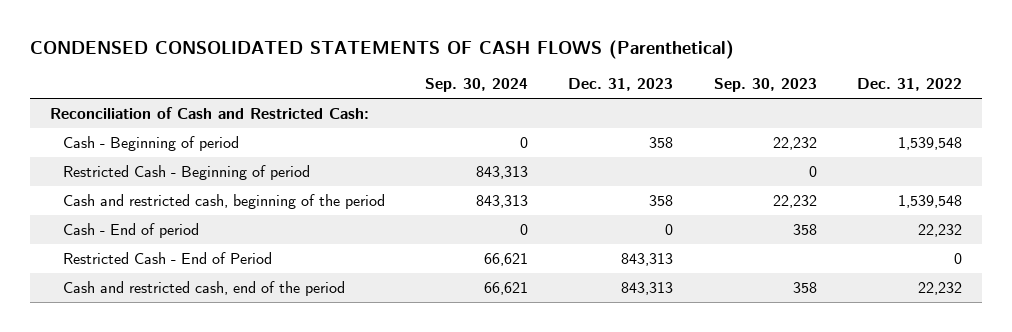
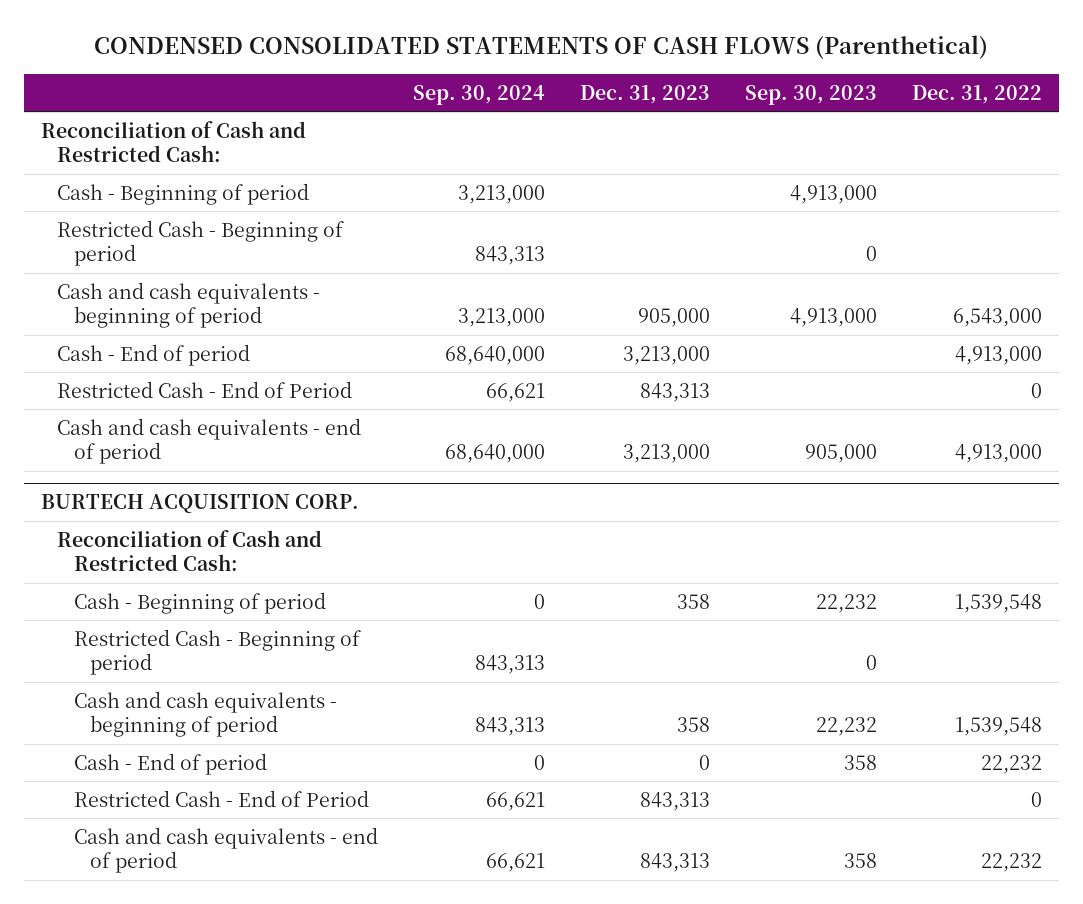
+ Cash - Beginning of period | 3,213,000 | | 4,913,000 |
+ Restricted Cash - Beginning of period | 843,313 | | 0 |
+ Cash and cash equivalents - beginning of period | 3,213,000 | 905,000 | 4,913,000 | 6,543,000
+ Cash - End of period | 68,640,000 | 3,213,000 | | 4,913,000
+ Restricted Cash - End of Period | 66,621 | 843,313 | | 0
+ Cash and cash equivalents - end of period | 68,640,000 | 3,213,000 | 905,000 | 4,913,000
+ BURTECH ACQUISITION CORP.
+ Reconciliation of Cash and Restricted Cash:
- Cash and restricted cash, beginning of the period | 843,313 | 358 | 22,232 | 1,539,548
+ Cash and cash equivalents - beginning of period | 843,313 | 358 | 22,232 | 1,539,548
- Cash and restricted cash, end of the period | 66,621 | 843,313 | 358 | 22,232
+ Cash and cash equivalents - end of period | 66,621 | 843,313 | 358 | 22,232

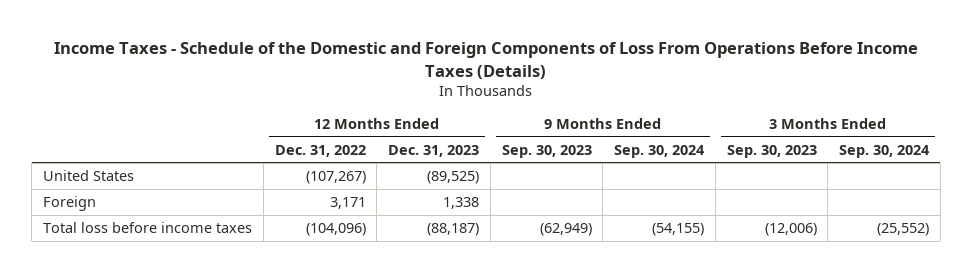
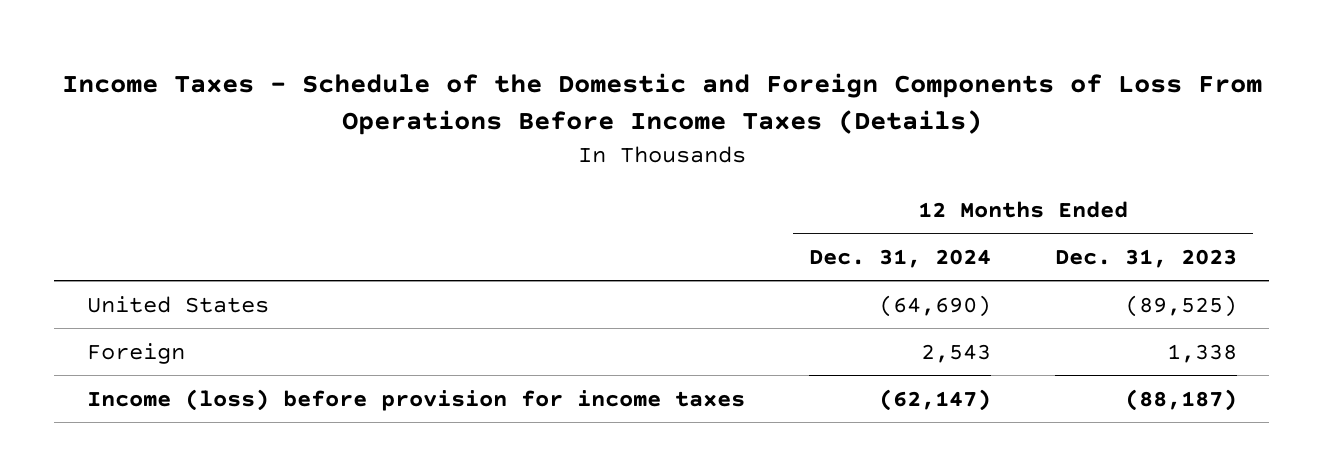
- | 12 Months Ended Dec. 31, 2022 | 12 Months Ended Dec. 31, 2023 | 9 Months Ended Sep. 30, 2023 | 9 Months Ended Sep. 30, 2024 | 3 Months Ended Sep. 30, 2023 | 3 Months Ended Sep. 30, 2024
+ | 12 Months Ended Dec. 31, 2024 | 12 Months Ended Dec. 31, 2023
- Total loss before income taxes | (104,096) | (88,187) | (62,949) | (54,155) | (12,006) | (25,552)
+ Income (loss) before provision for income taxes | (62,147) | (88,187)

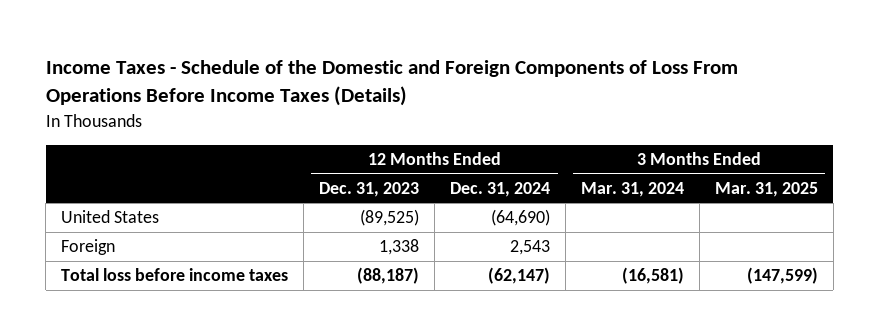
- | 12 Months Ended Dec. 31, 2024 | 12 Months Ended Dec. 31, 2023
+ | 12 Months Ended Dec. 31, 2023 | 12 Months Ended Dec. 31, 2024 | 3 Months Ended Mar. 31, 2024 | 3 Months Ended Mar. 31, 2025
- Income (loss) before provision for income taxes | (62,147) | (88,187)
+ Total loss before income taxes | (88,187) | (62,147) | (16,581) | (147,599)

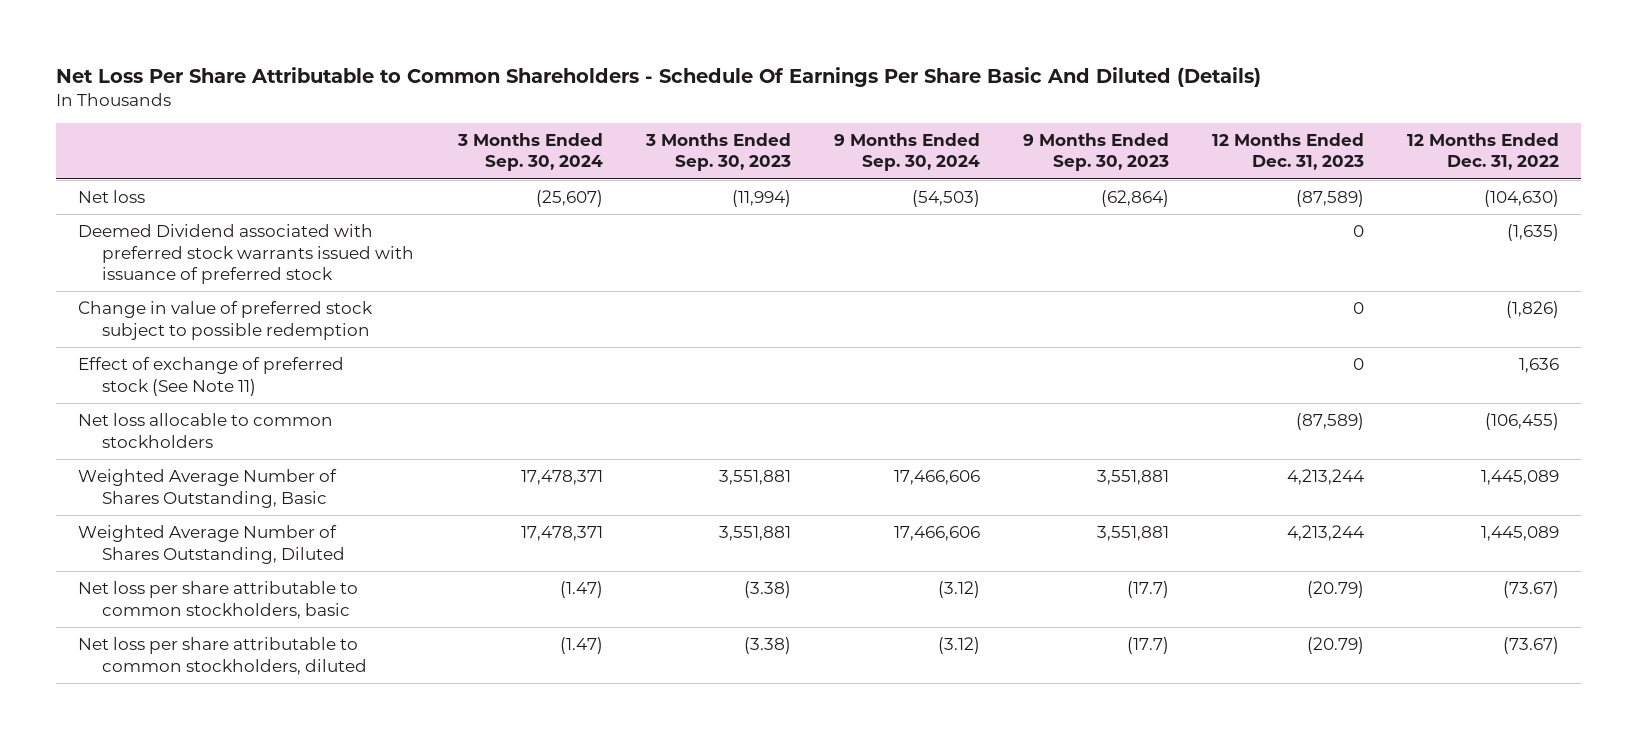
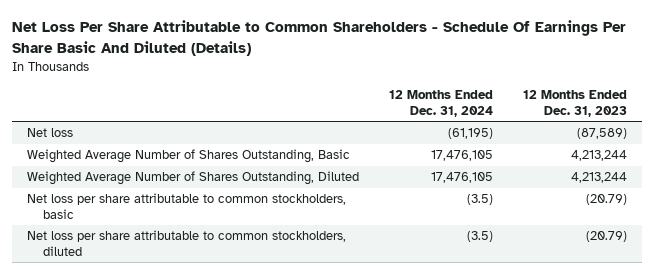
- | 3 Months Ended Sep. 30, 2024 | 3 Months Ended Sep. 30, 2023 | 9 Months Ended Sep. 30, 2024 | 9 Months Ended Sep. 30, 2023 | 12 Months Ended Dec. 31, 2023 | 12 Months Ended Dec. 31, 2022
+ | 12 Months Ended Dec. 31, 2024 | 12 Months Ended Dec. 31, 2023
- Deemed Dividend associated with preferred stock warrants issued with issuance of preferred stock | | | | | 0 | (1,635)
- Change in value of preferred stock subject to possible redemption | | | | | 0 | (1,826)
- Effect of exchange of preferred stock (See Note 11) | | | | | 0 | 1,636
- Net loss allocable to common stockholders | | | | | (87,589) | (106,455)

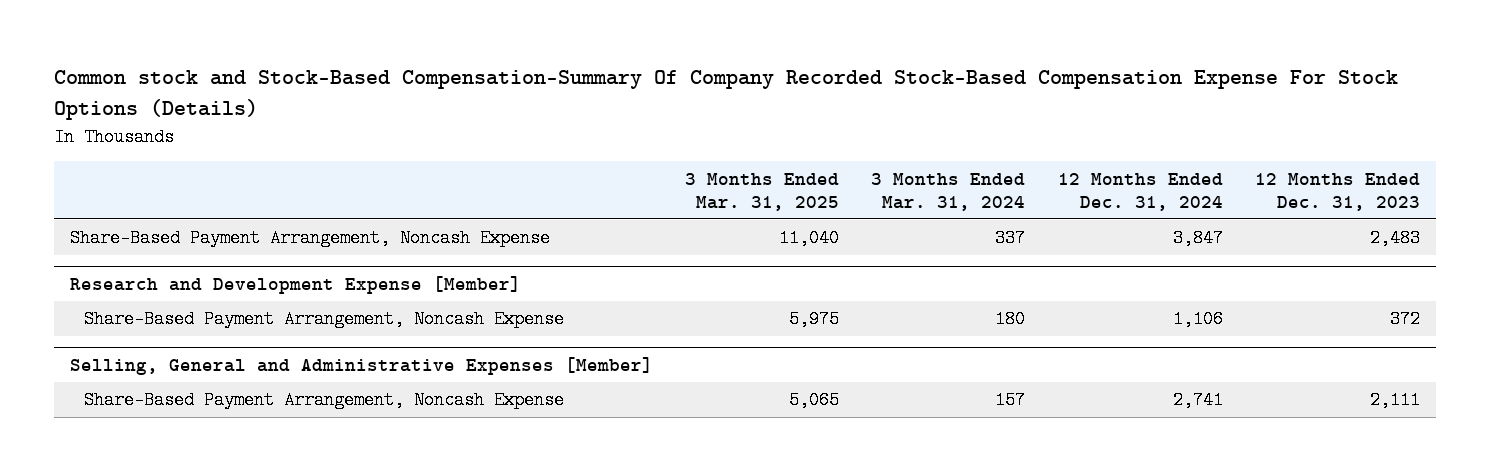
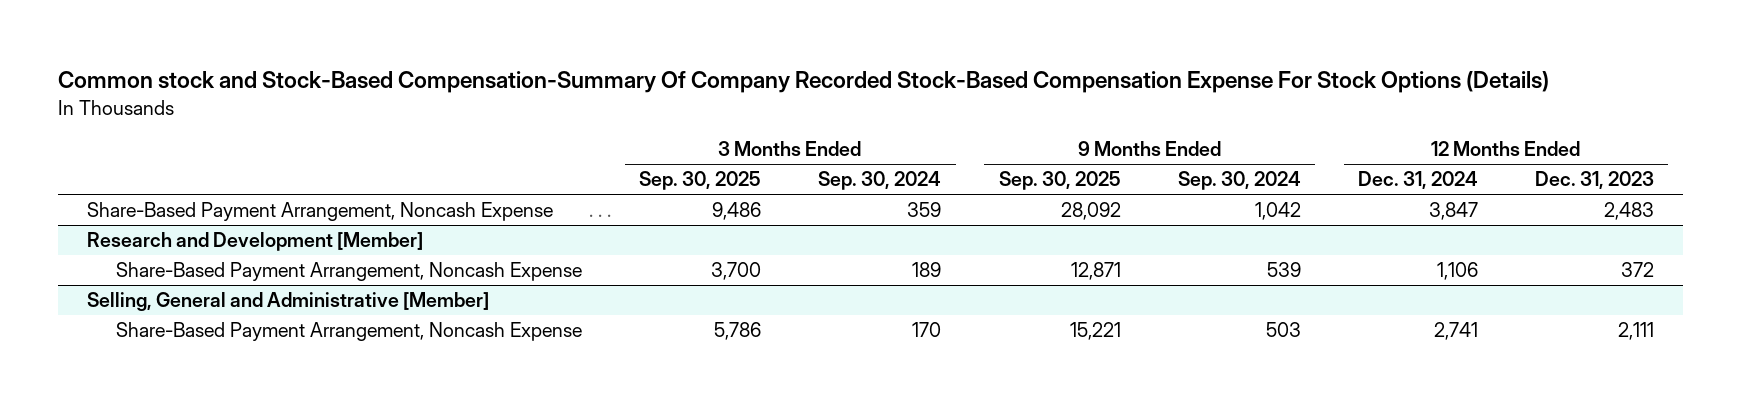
- | 3 Months Ended Mar. 31, 2025 | 3 Months Ended Mar. 31, 2024 | 12 Months Ended Dec. 31, 2024 | 12 Months Ended Dec. 31, 2023
+ | 3 Months Ended Sep. 30, 2025 | 3 Months Ended Sep. 30, 2024 | 9 Months Ended Sep. 30, 2025 | 9 Months Ended Sep. 30, 2024 | 12 Months Ended Dec. 31, 2024 | 12 Months Ended Dec. 31, 2023
- Research and Development Expense [Member]
+ Research and Development [Member]
- Selling, General and Administrative Expenses [Member]
+ Selling, General and Administrative [Member]

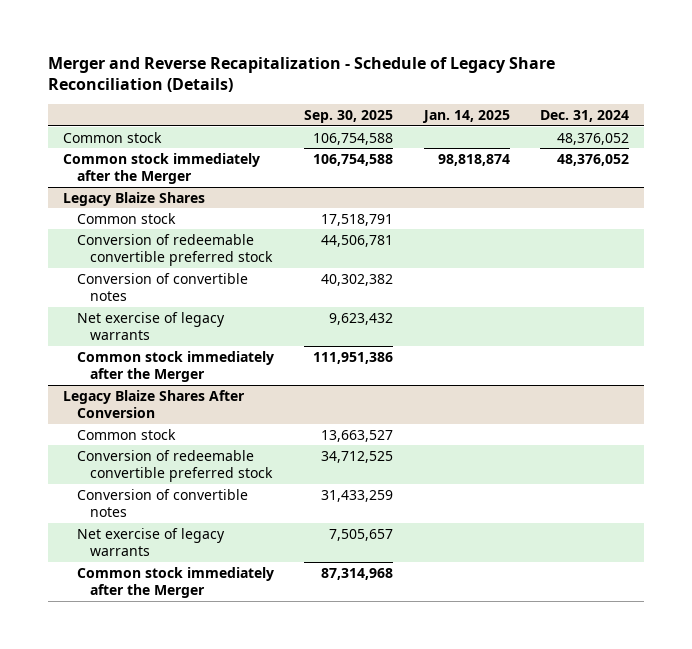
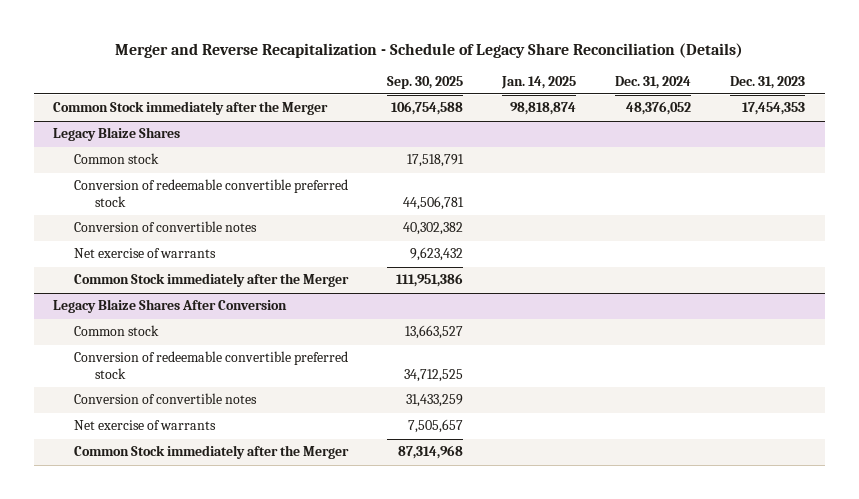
- | Sep. 30, 2025 | Jan. 14, 2025 | Dec. 31, 2024
+ | Sep. 30, 2025 | Jan. 14, 2025 | Dec. 31, 2024 | Dec. 31, 2023
- Common stock | 106,754,588 | | 48,376,052
- Common stock immediately after the Merger | 106,754,588 | 98,818,874 | 48,376,052
+ Common Stock immediately after the Merger | 106,754,588 | 98,818,874 | 48,376,052 | 17,454,353
@ Legacy Blaize Shares
- Net exercise of legacy warrants | 9,623,432 | |
- Common stock immediately after the Merger | 111,951,386 | |
+ Net exercise of warrants | 9,623,432 | | |
+ Common Stock immediately after the Merger | 111,951,386 | | |
@ Legacy Blaize Shares After Conversion
- Net exercise of legacy warrants | 7,505,657 | |
- Common stock immediately after the Merger | 87,314,968 | |
+ Net exercise of warrants | 7,505,657 | | |
+ Common Stock immediately after the Merger | 87,314,968 | | |

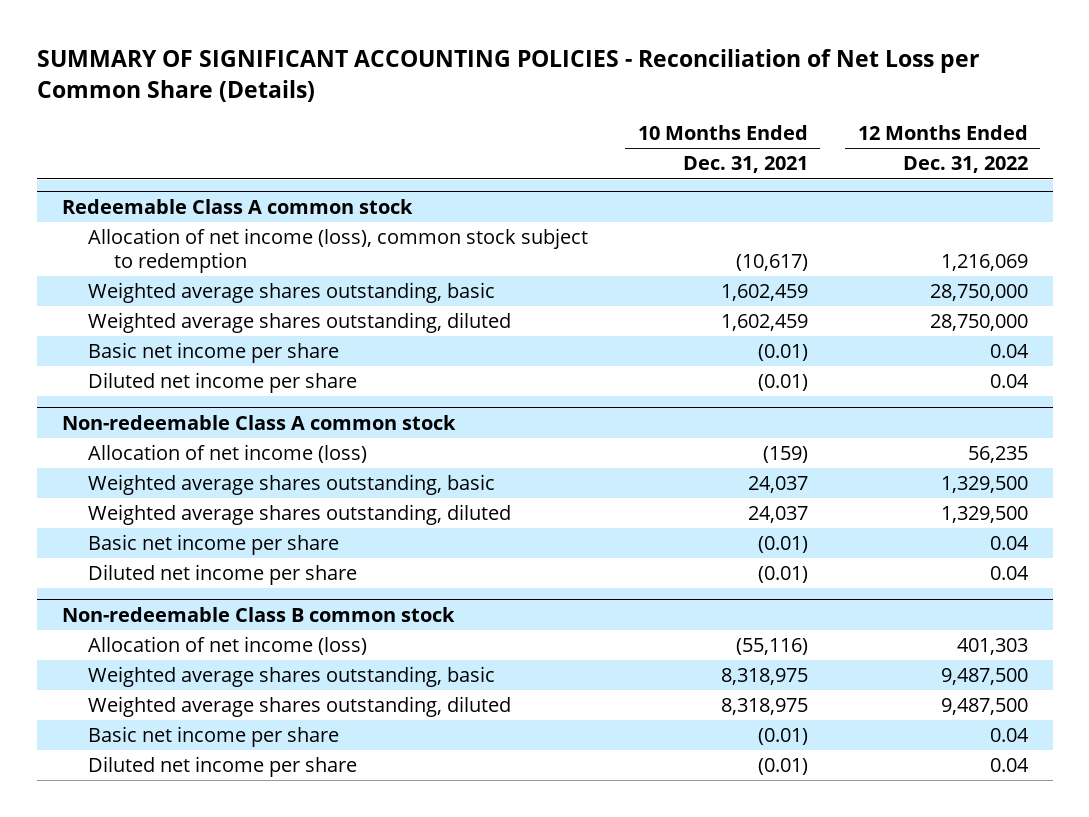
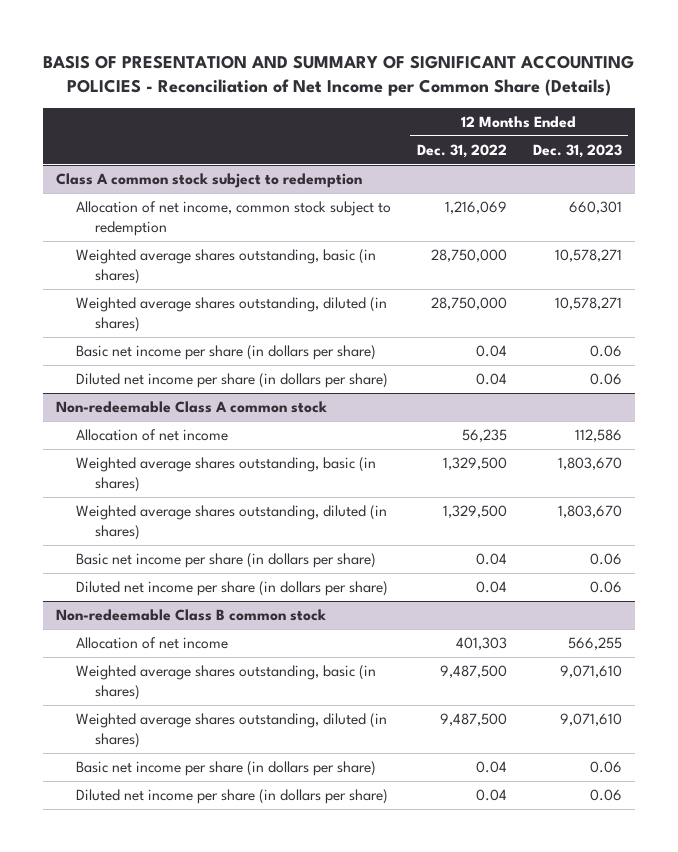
- SUMMARY OF SIGNIFICANT ACCOUNTING POLICIES - Reconciliation of Net Loss per Common Share (Details)
+ BASIS OF PRESENTATION AND SUMMARY OF SIGNIFICANT ACCOUNTING POLICIES - Reconciliation of Net Income per Common Share (Details)
- | 10 Months Ended Dec. 31, 2021 | 12 Months Ended Dec. 31, 2022
+ | 12 Months Ended Dec. 31, 2022 | 12 Months Ended Dec. 31, 2023
- Redeemable Class A common stock
- Allocation of net income (loss), common stock subject to redemption | (10,617) | 1,216,069
- Weighted average shares outstanding, basic | 1,602,459 | 28,750,000
- Weighted average shares outstanding, diluted | 1,602,459 | 28,750,000
- Basic net income per share | (0.01) | 0.04
- Diluted net income per share | (0.01) | 0.04
+ Class A common stock subject to redemption
+ Allocation of net income, common stock subject to redemption | 1,216,069 | 660,301
+ Weighted average shares outstanding, basic (in shares) | 28,750,000 | 10,578,271
+ Weighted average shares outstanding, diluted (in shares) | 28,750,000 | 10,578,271
+ Basic net income per share (in dollars per share) | 0.04 | 0.06
+ Diluted net income per share (in dollars per share) | 0.04 | 0.06
@ Non-redeemable Class A common stock
- Allocation of net income (loss) | (159) | 56,235
- Weighted average shares outstanding, basic | 24,037 | 1,329,500
- Weighted average shares outstanding, diluted | 24,037 | 1,329,500
- Basic net income per share | (0.01) | 0.04
- Diluted net income per share | (0.01) | 0.04
+ Allocation of net income | 56,235 | 112,586
+ Weighted average shares outstanding, basic (in shares) | 1,329,500 | 1,803,670
+ Weighted average shares outstanding, diluted (in shares) | 1,329,500 | 1,803,670
+ Basic net income per share (in dollars per share) | 0.04 | 0.06
+ Diluted net income per share (in dollars per share) | 0.04 | 0.06
@ Non-redeemable Class B common stock
- Allocation of net income (loss) | (55,116) | 401,303
- Weighted average shares outstanding, basic | 8,318,975 | 9,487,500
- Weighted average shares outstanding, diluted | 8,318,975 | 9,487,500
- Basic net income per share | (0.01) | 0.04
- Diluted net income per share | (0.01) | 0.04
+ Allocation of net income | 401,303 | 566,255
+ Weighted average shares outstanding, basic (in shares) | 9,487,500 | 9,071,610
+ Weighted average shares outstanding, diluted (in shares) | 9,487,500 | 9,071,610
+ Basic net income per share (in dollars per share) | 0.04 | 0.06
+ Diluted net income per share (in dollars per share) | 0.04 | 0.06

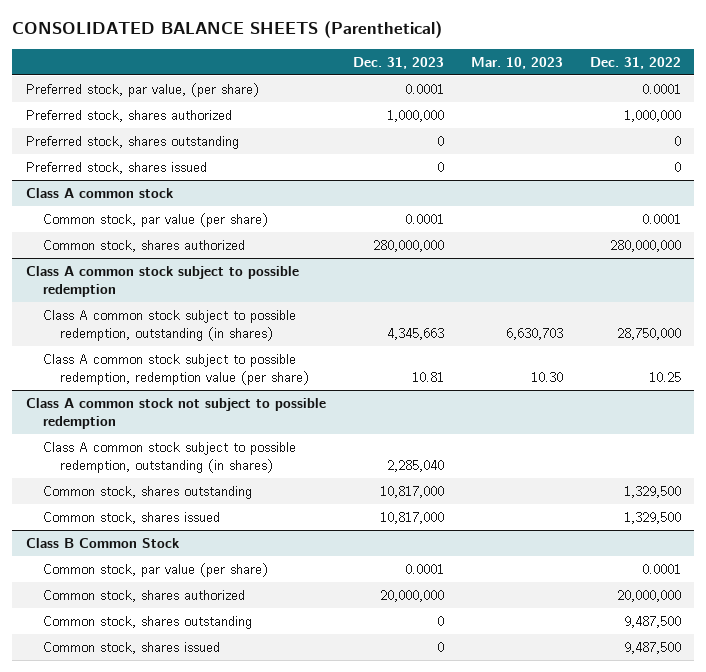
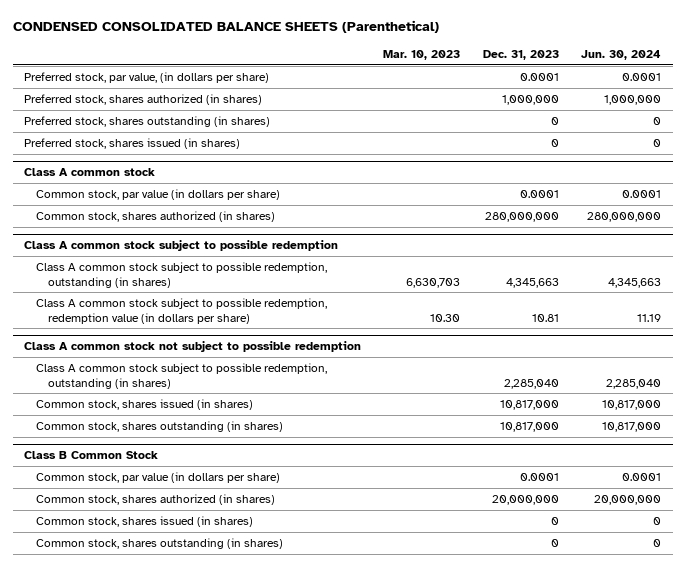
- CONSOLIDATED BALANCE SHEETS (Parenthetical)
+ CONDENSED CONSOLIDATED BALANCE SHEETS (Parenthetical)
- | Dec. 31, 2023 | Mar. 10, 2023 | Dec. 31, 2022
+ | Mar. 10, 2023 | Dec. 31, 2023 | Jun. 30, 2024
- Preferred stock, par value, (per share) | 0.0001 | | 0.0001
- Preferred stock, shares authorized | 1,000,000 | | 1,000,000
- Preferred stock, shares outstanding | 0 | | 0
- Preferred stock, shares issued | 0 | | 0
+ Preferred stock, par value, (in dollars per share) | | 0.0001 | 0.0001
+ Preferred stock, shares authorized (in shares) | | 1,000,000 | 1,000,000
+ Preferred stock, shares outstanding (in shares) | | 0 | 0
+ Preferred stock, shares issued (in shares) | | 0 | 0
@ Class A common stock
- Common stock, par value (per share) | 0.0001 | | 0.0001
- Common stock, shares authorized | 280,000,000 | | 280,000,000
+ Common stock, par value (in dollars per share) | | 0.0001 | 0.0001
+ Common stock, shares authorized (in shares) | | 280,000,000 | 280,000,000
@ Class A common stock subject to possible redemption
- Class A common stock subject to possible redemption, redemption value (per share) | 10.81 | 10.30 | 10.25
+ Class A common stock subject to possible redemption, redemption value (in dollars per share) | 10.30 | 10.81 | 11.19
@ Class A common stock not subject to possible redemption
- Common stock, shares outstanding | 10,817,000 | | 1,329,500
- Common stock, shares issued | 10,817,000 | | 1,329,500
+ Common stock, shares issued (in shares) | | 10,817,000 | 10,817,000
+ Common stock, shares outstanding (in shares) | | 10,817,000 | 10,817,000
@ Class B Common Stock
- Common stock, par value (per share) | 0.0001 | | 0.0001
- Common stock, shares authorized | 20,000,000 | | 20,000,000
- Common stock, shares outstanding | 0 | | 9,487,500
- Common stock, shares issued | 0 | | 9,487,500
+ Common stock, par value (in dollars per share) | | 0.0001 | 0.0001
+ Common stock, shares authorized (in shares) | | 20,000,000 | 20,000,000
+ Common stock, shares issued (in shares) | | 0 | 0
+ Common stock, shares outstanding (in shares) | | 0 | 0

